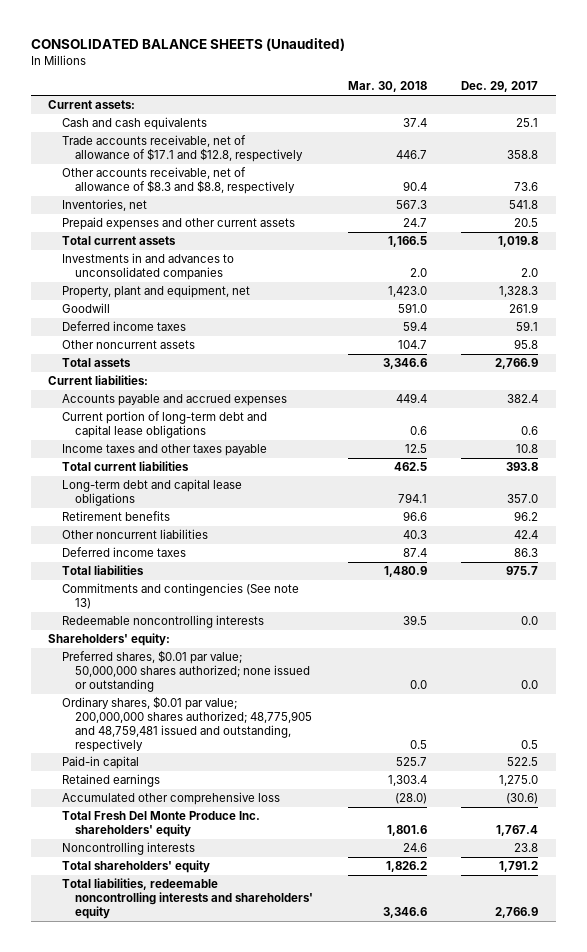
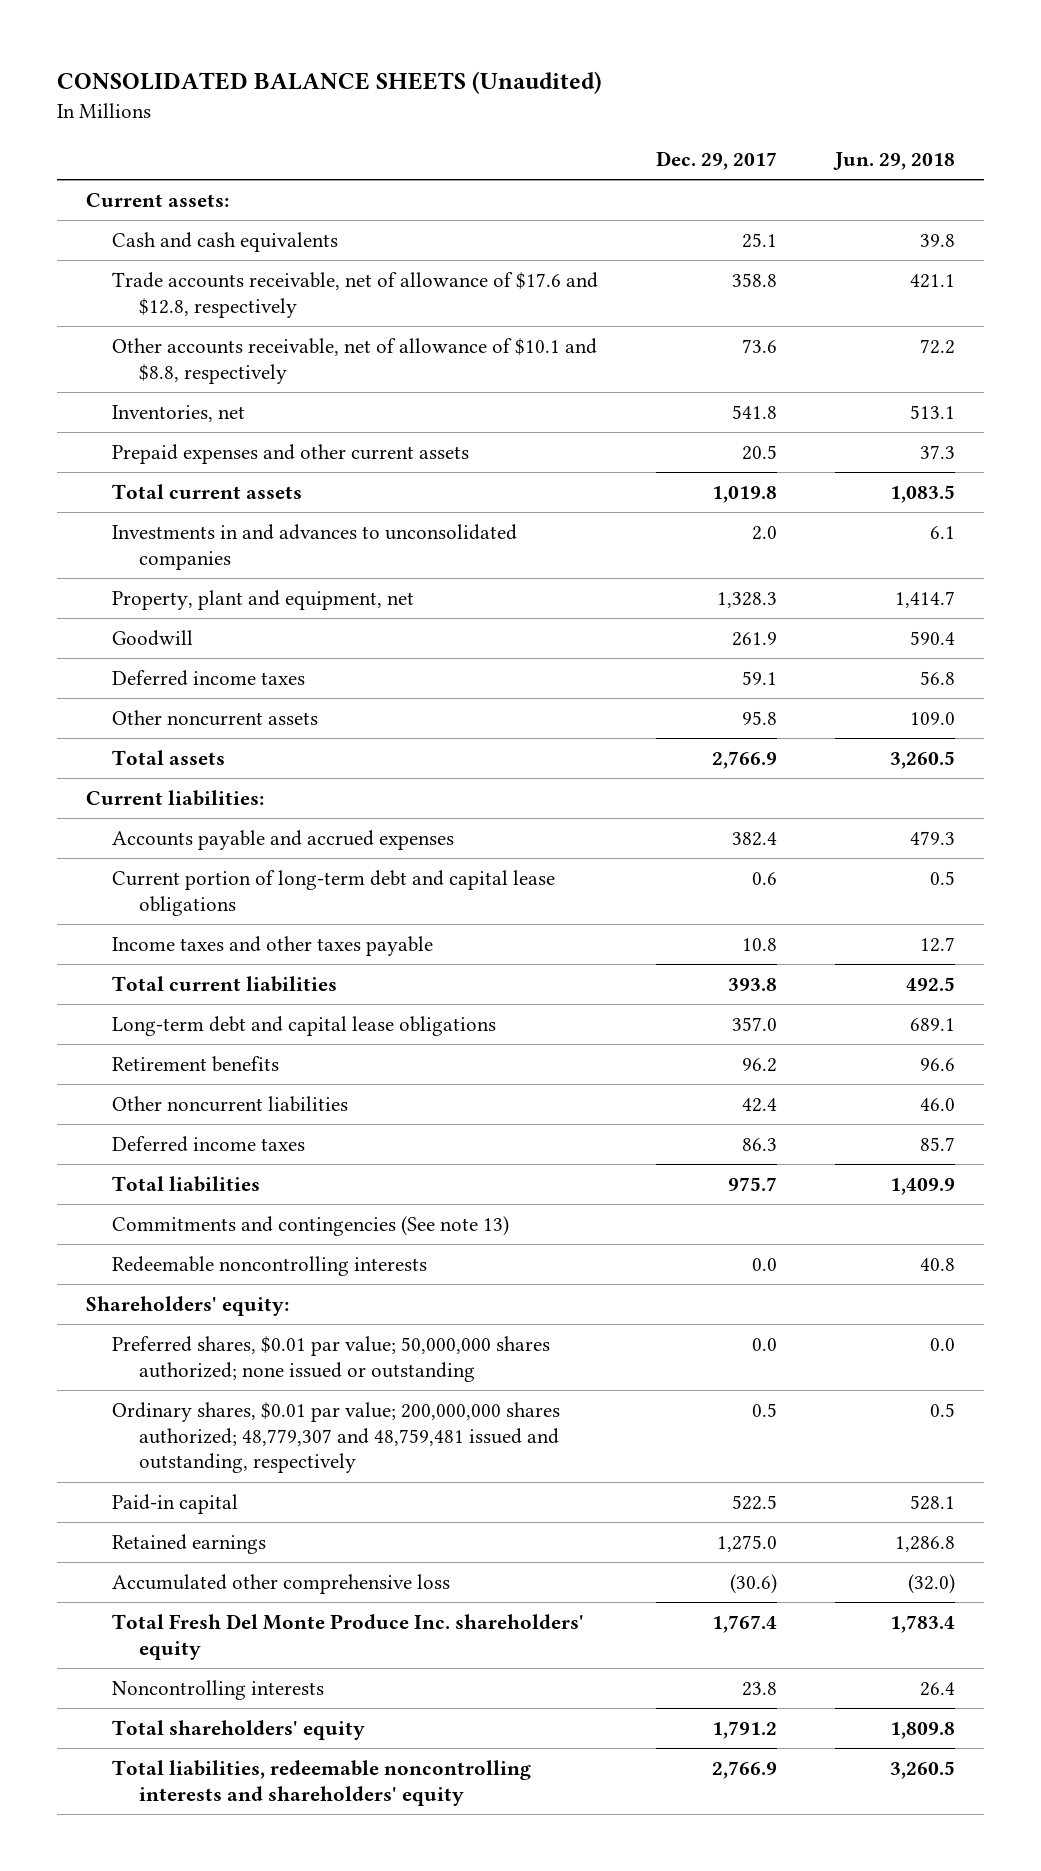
- | Mar. 30, 2018 | Dec. 29, 2017
+ | Dec. 29, 2017 | Jun. 29, 2018
- Trade accounts receivable, net of allowance of $17.1 and $12.8, respectively | 446.7 | 358.8
- Other accounts receivable, net of allowance of $8.3 and $8.8, respectively | 90.4 | 73.6
+ Trade accounts receivable, net of allowance of $17.6 and $12.8, respectively | 358.8 | 421.1
+ Other accounts receivable, net of allowance of $10.1 and $8.8, respectively | 73.6 | 72.2
- Ordinary shares, $0.01 par value; 200,000,000 shares authorized; 48,775,905 and 48,759,481 issued and outstanding, respectively | 0.5 | 0.5
+ Ordinary shares, $0.01 par value; 200,000,000 shares authorized; 48,779,307 and 48,759,481 issued and outstanding, respectively | 0.5 | 0.5

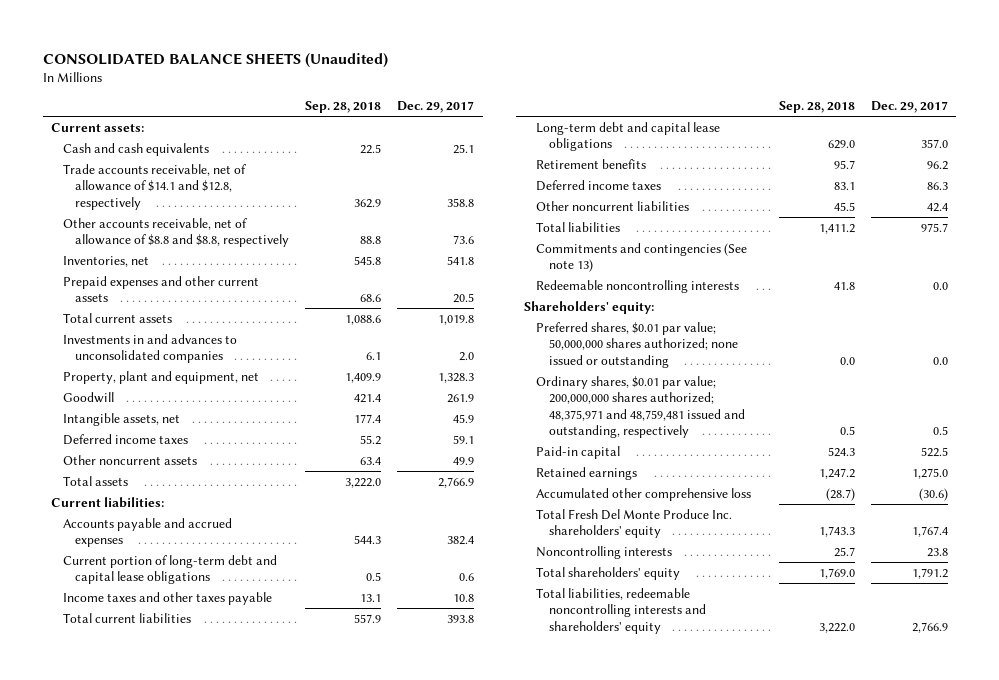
- | Dec. 29, 2017 | Jun. 29, 2018
+ | Sep. 28, 2018 | Dec. 29, 2017
- Trade accounts receivable, net of allowance of $17.6 and $12.8, respectively | 358.8 | 421.1
- Other accounts receivable, net of allowance of $10.1 and $8.8, respectively | 73.6 | 72.2
+ Trade accounts receivable, net of allowance of $14.1 and $12.8, respectively | 362.9 | 358.8
+ Other accounts receivable, net of allowance of $8.8 and $8.8, respectively | 88.8 | 73.6
+ Intangible assets, net | 177.4 | 45.9
- Other noncurrent assets | 95.8 | 109.0
+ Other noncurrent assets | 63.4 | 49.9
moved down: Other noncurrent liabilities | 45.5 | 42.4
- Ordinary shares, $0.01 par value; 200,000,000 shares authorized; 48,779,307 and 48,759,481 issued and outstanding, respectively | 0.5 | 0.5
+ Ordinary shares, $0.01 par value; 200,000,000 shares authorized; 48,375,971 and 48,759,481 issued and outstanding, respectively | 0.5 | 0.5

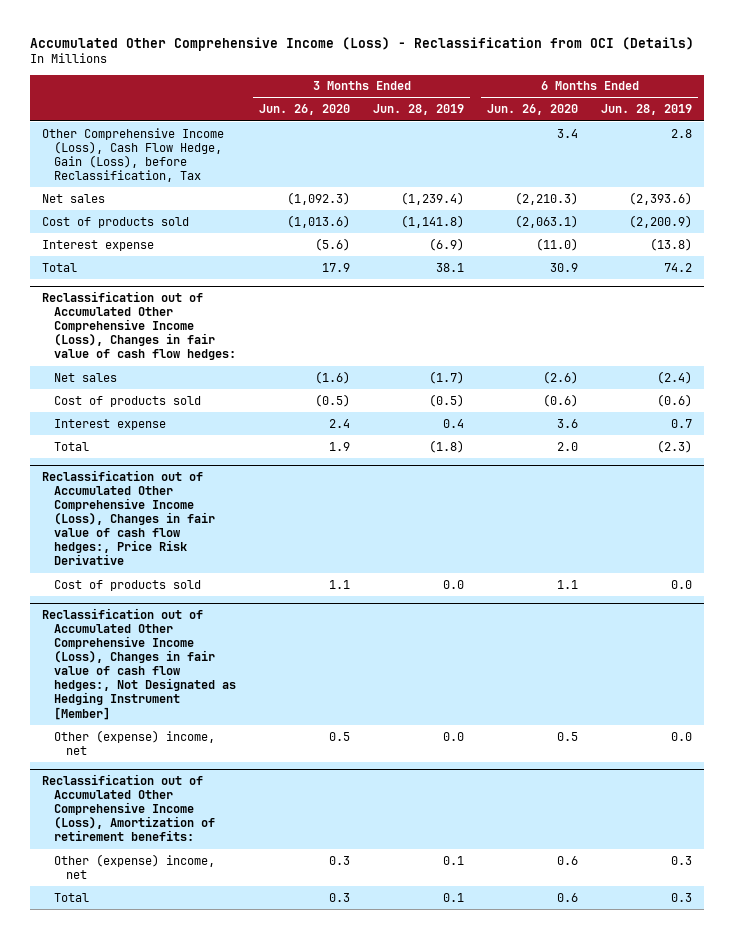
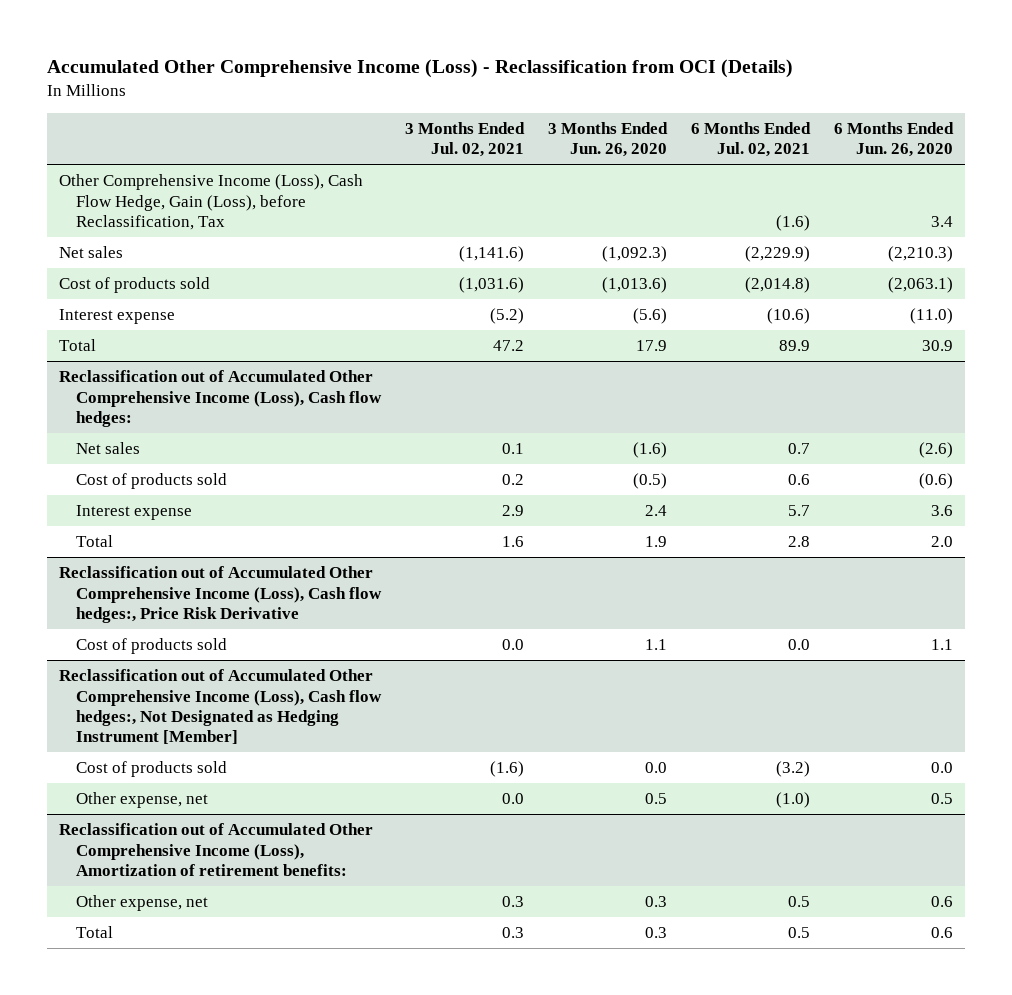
- | 3 Months Ended Jun. 26, 2020 | 3 Months Ended Jun. 28, 2019 | 6 Months Ended Jun. 26, 2020 | 6 Months Ended Jun. 28, 2019
+ | 3 Months Ended Jul. 02, 2021 | 3 Months Ended Jun. 26, 2020 | 6 Months Ended Jul. 02, 2021 | 6 Months Ended Jun. 26, 2020
- Reclassification out of Accumulated Other Comprehensive Income (Loss), Changes in fair value of cash flow hedges:
+ Reclassification out of Accumulated Other Comprehensive Income (Loss), Cash flow hedges:
- Reclassification out of Accumulated Other Comprehensive Income (Loss), Changes in fair value of cash flow hedges:, Price Risk Derivative
+ Reclassification out of Accumulated Other Comprehensive Income (Loss), Cash flow hedges:, Price Risk Derivative
- Reclassification out of Accumulated Other Comprehensive Income (Loss), Changes in fair value of cash flow hedges:, Not Designated as Hedging Instrument [Member]
- Other (expense) income, net | 0.5 | 0.0 | 0.5 | 0.0
+ Reclassification out of Accumulated Other Comprehensive Income (Loss), Cash flow hedges:, Not Designated as Hedging Instrument [Member]
+ Cost of products sold | (1.6) | 0.0 | (3.2) | 0.0
+ Other expense, net | 0.0 | 0.5 | (1.0) | 0.5
@ Reclassification out of Accumulated Other Comprehensive Income (Loss), Amortization of retirement benefits:
- Other (expense) income, net | 0.3 | 0.1 | 0.6 | 0.3
+ Other expense, net | 0.3 | 0.3 | 0.5 | 0.6

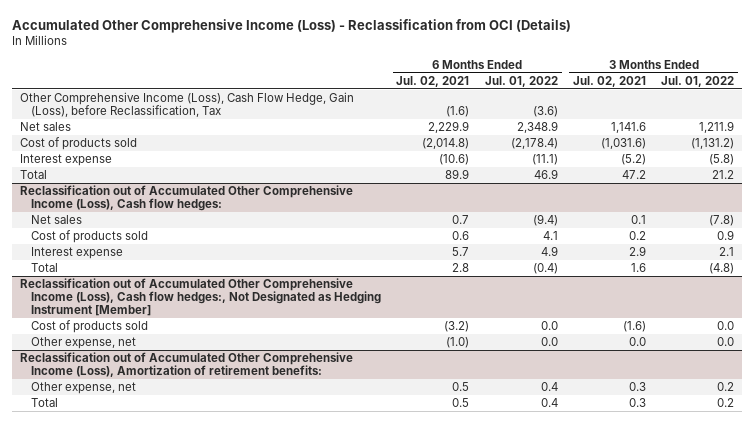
- | 3 Months Ended Jul. 02, 2021 | 3 Months Ended Jun. 26, 2020 | 6 Months Ended Jul. 02, 2021 | 6 Months Ended Jun. 26, 2020
+ | 6 Months Ended Jul. 02, 2021 | 6 Months Ended Jul. 01, 2022 | 3 Months Ended Jul. 02, 2021 | 3 Months Ended Jul. 01, 2022
- Net sales | (1,141.6) | (1,092.3) | (2,229.9) | (2,210.3)
+ Net sales | 2,229.9 | 2,348.9 | 1,141.6 | 1,211.9
- Reclassification out of Accumulated Other Comprehensive Income (Loss), Cash flow hedges:, Price Risk Derivative
- Cost of products sold | 0.0 | 1.1 | 0.0 | 1.1

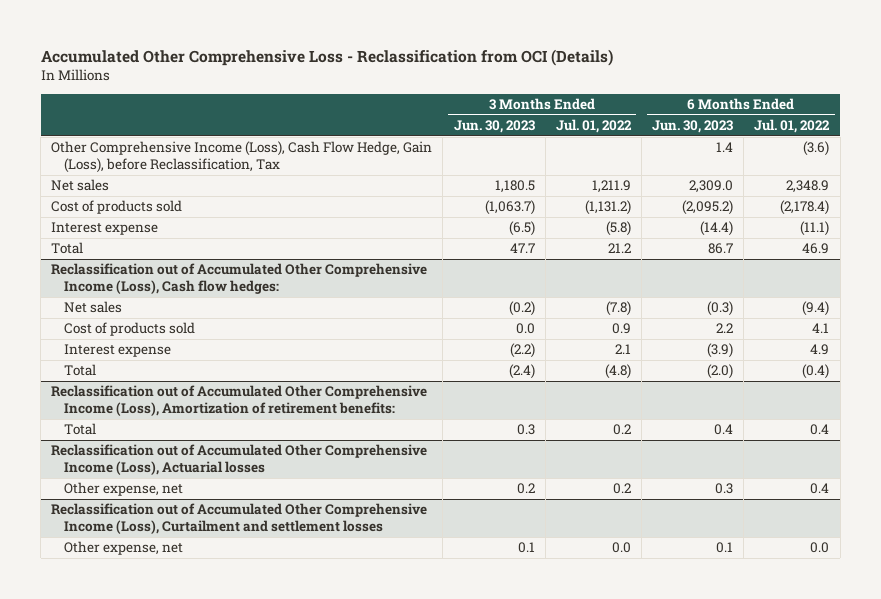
- Accumulated Other Comprehensive Income (Loss) - Reclassification from OCI (Details)
+ Accumulated Other Comprehensive Loss - Reclassification from OCI (Details)
- | 6 Months Ended Jul. 02, 2021 | 6 Months Ended Jul. 01, 2022 | 3 Months Ended Jul. 02, 2021 | 3 Months Ended Jul. 01, 2022
+ | 3 Months Ended Jun. 30, 2023 | 3 Months Ended Jul. 01, 2022 | 6 Months Ended Jun. 30, 2023 | 6 Months Ended Jul. 01, 2022
- Reclassification out of Accumulated Other Comprehensive Income (Loss), Cash flow hedges:, Not Designated as Hedging Instrument [Member]
- Cost of products sold | (3.2) | 0.0 | (1.6) | 0.0
- Other expense, net | (1.0) | 0.0 | 0.0 | 0.0
@ Reclassification out of Accumulated Other Comprehensive Income (Loss), Amortization of retirement benefits:
- Other expense, net | 0.5 | 0.4 | 0.3 | 0.2
+ Reclassification out of Accumulated Other Comprehensive Income (Loss), Actuarial losses
+ Other expense, net | 0.2 | 0.2 | 0.3 | 0.4
+ Reclassification out of Accumulated Other Comprehensive Income (Loss), Curtailment and settlement losses
+ Other expense, net | 0.1 | 0.0 | 0.1 | 0.0

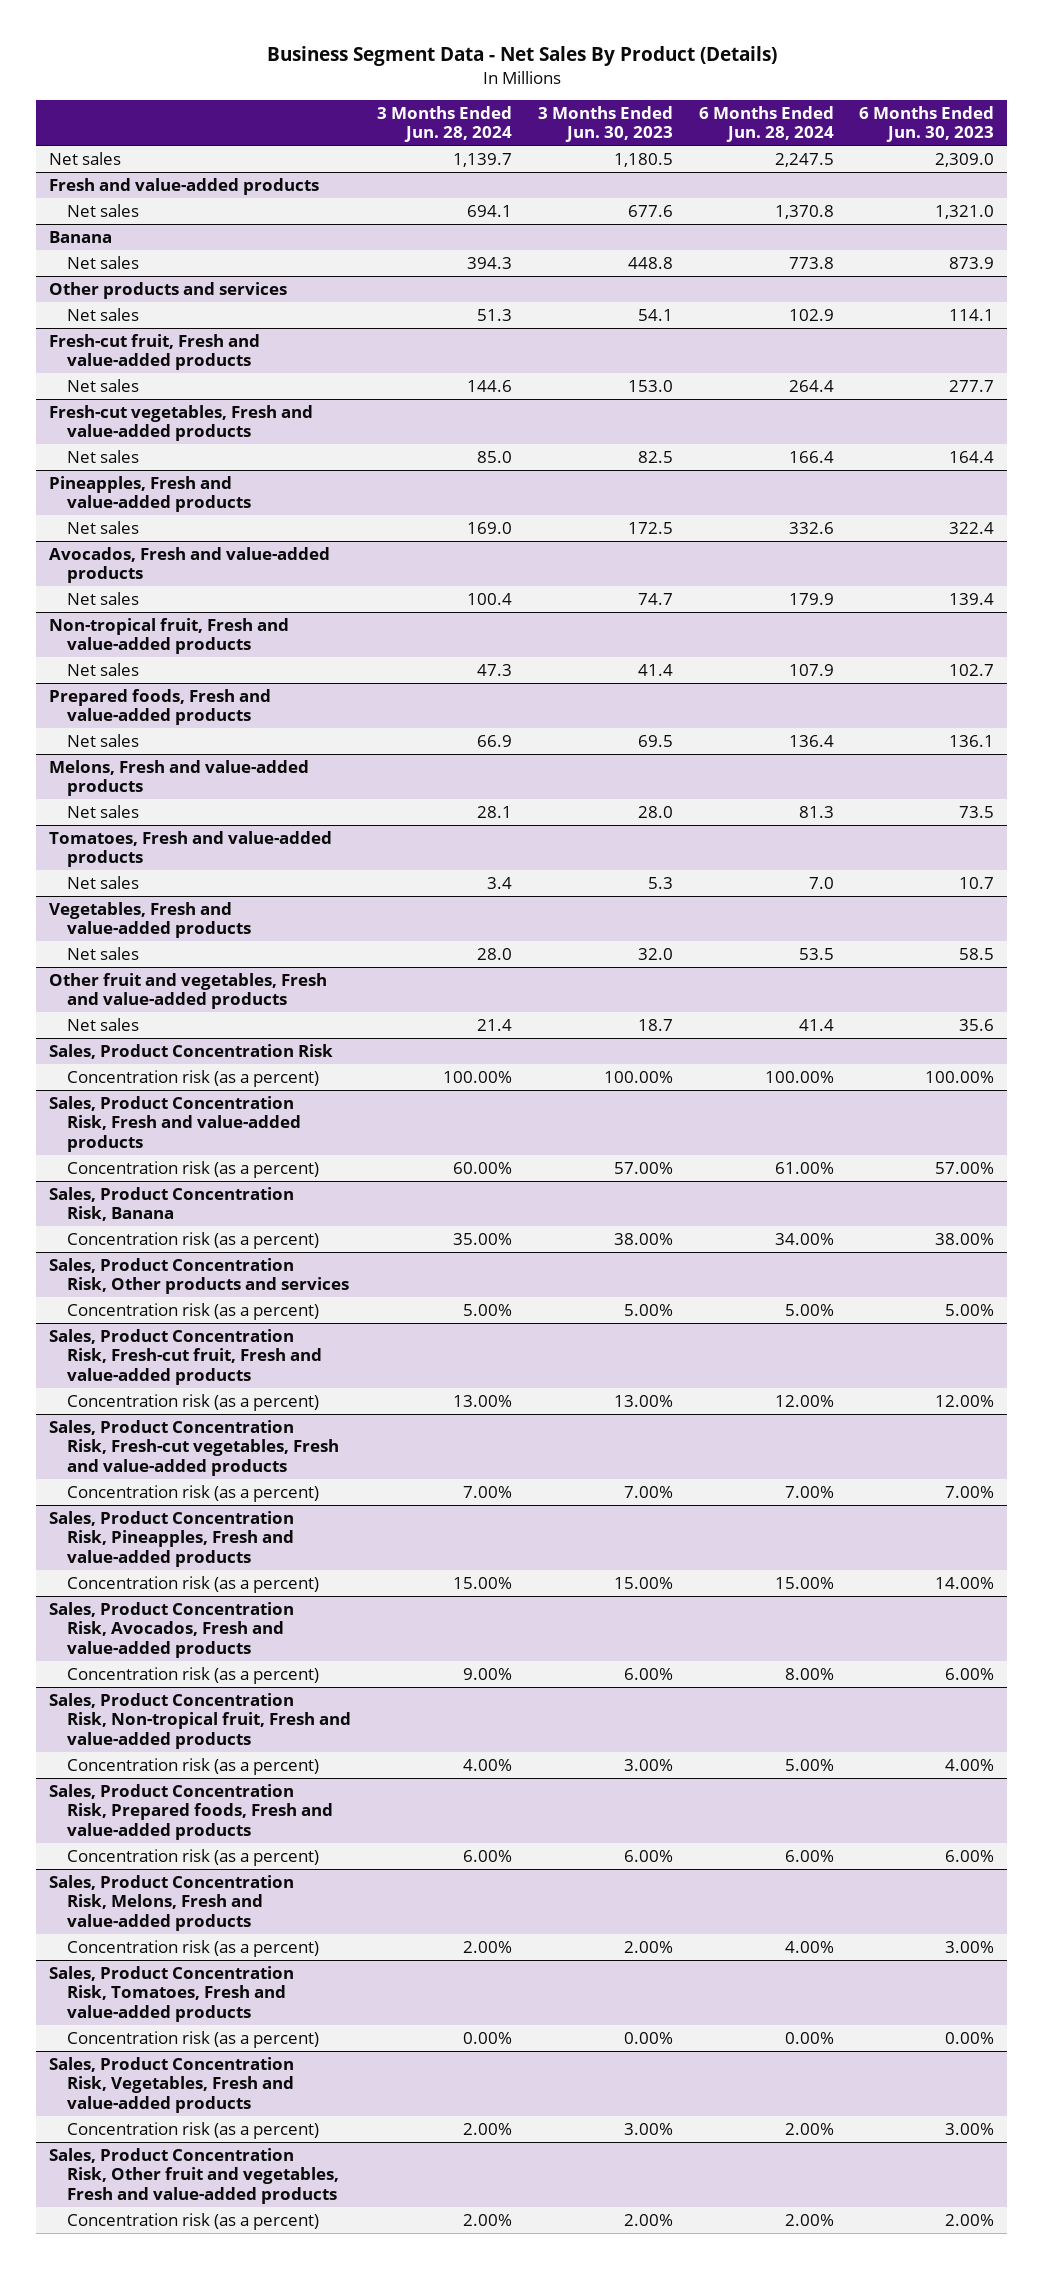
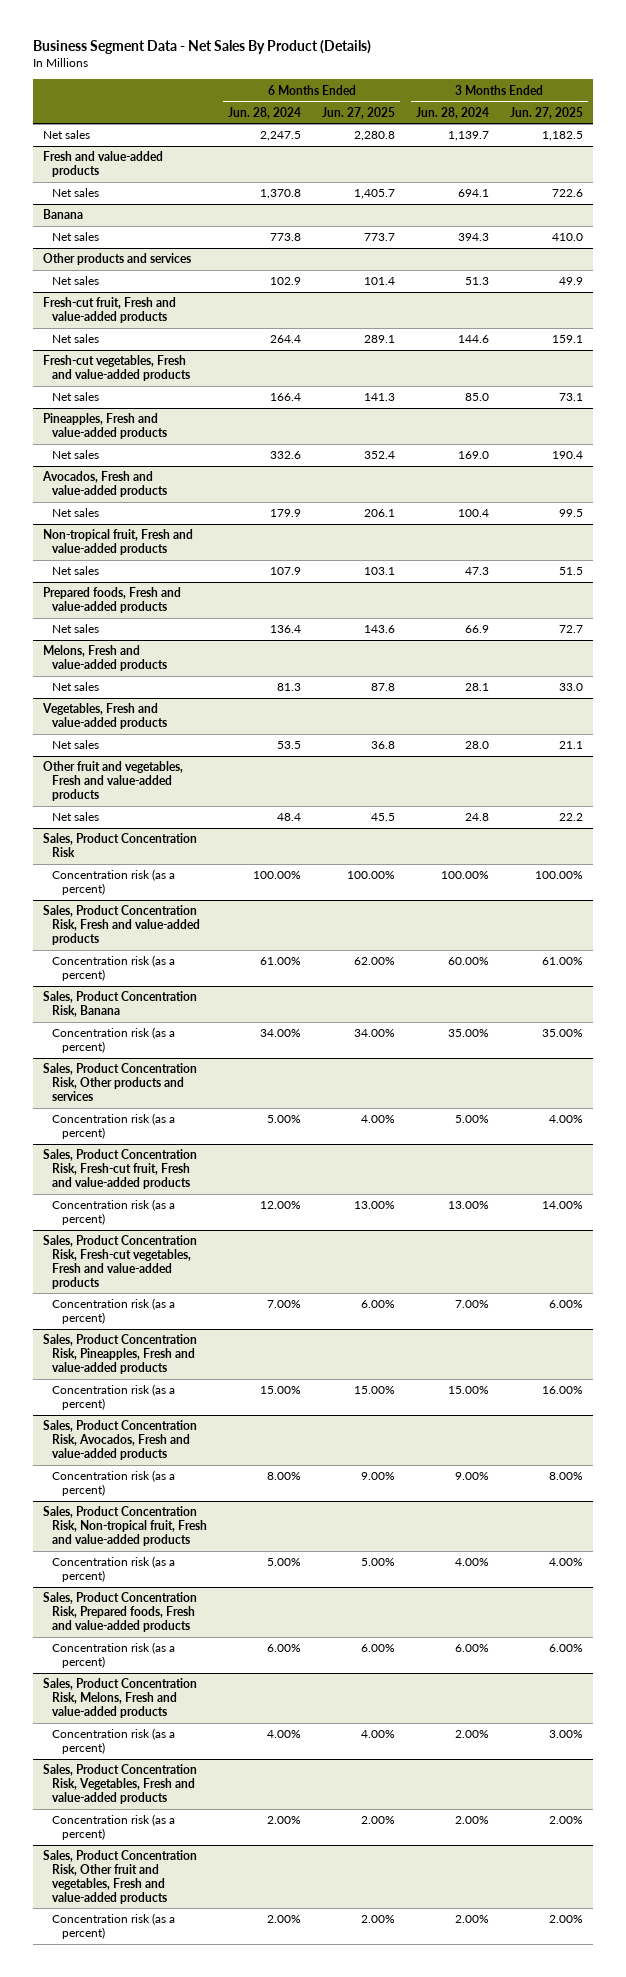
- | 3 Months Ended Jun. 28, 2024 | 3 Months Ended Jun. 30, 2023 | 6 Months Ended Jun. 28, 2024 | 6 Months Ended Jun. 30, 2023
+ | 6 Months Ended Jun. 28, 2024 | 6 Months Ended Jun. 27, 2025 | 3 Months Ended Jun. 28, 2024 | 3 Months Ended Jun. 27, 2025
- Tomatoes, Fresh and value-added products
- Net sales | 3.4 | 5.3 | 7.0 | 10.7
@ Other fruit and vegetables, Fresh and value-added products
- Net sales | 21.4 | 18.7 | 41.4 | 35.6
+ Net sales | 48.4 | 45.5 | 24.8 | 22.2
- Sales, Product Concentration Risk, Tomatoes, Fresh and value-added products
- Concentration risk (as a percent) | 0.00% | 0.00% | 0.00% | 0.00%

